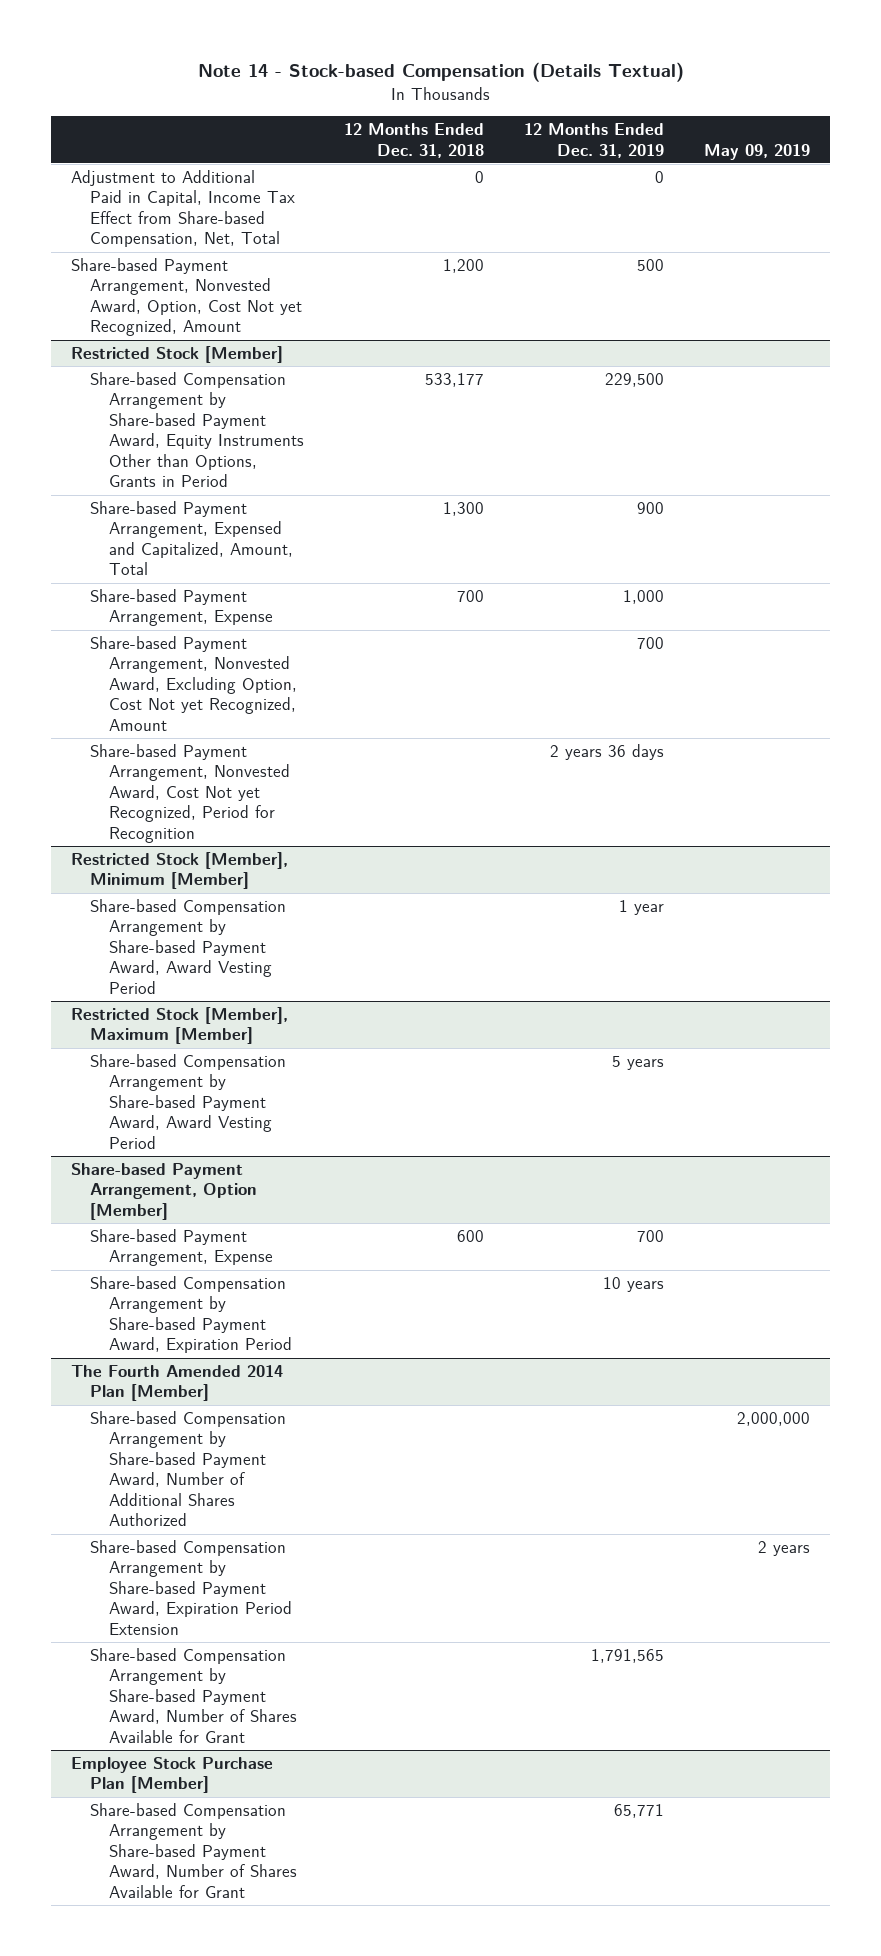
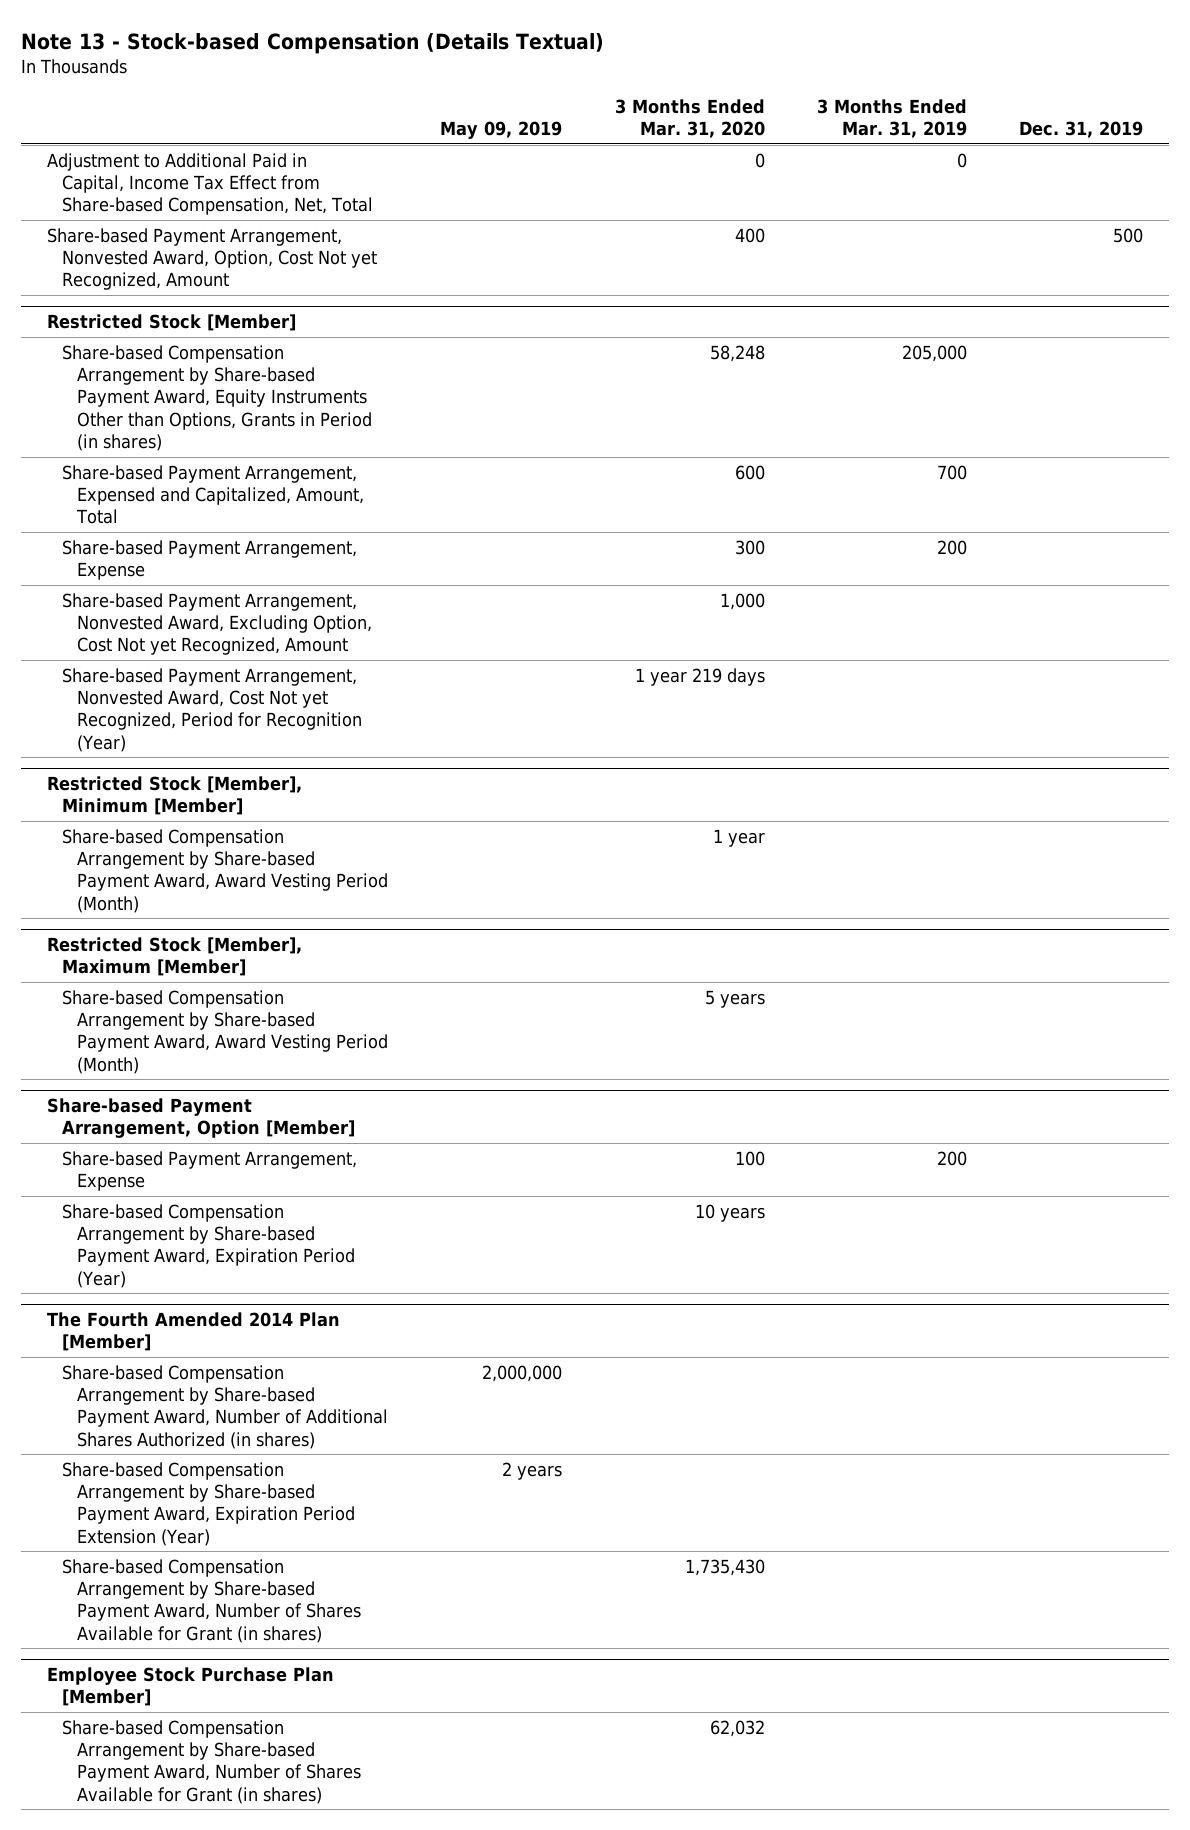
- Note 14 - Stock-based Compensation (Details Textual)
+ Note 13 - Stock-based Compensation (Details Textual)
- | 12 Months Ended Dec. 31, 2018 | 12 Months Ended Dec. 31, 2019 | May 09, 2019
+ | May 09, 2019 | 3 Months Ended Mar. 31, 2020 | 3 Months Ended Mar. 31, 2019 | Dec. 31, 2019
@ Restricted Stock [Member]
- Share-based Compensation Arrangement by Share-based Payment Award, Equity Instruments Other than Options, Grants in Period | 533,177 | 229,500 |
+ Share-based Compensation Arrangement by Share-based Payment Award, Equity Instruments Other than Options, Grants in Period (in shares) | | 58,248 | 205,000 |
- Share-based Payment Arrangement, Nonvested Award, Cost Not yet Recognized, Period for Recognition | | 2 years 36 days |
+ Share-based Payment Arrangement, Nonvested Award, Cost Not yet Recognized, Period for Recognition (Year) | | 1 year 219 days | |
@ Restricted Stock [Member], Minimum [Member]
- Share-based Compensation Arrangement by Share-based Payment Award, Award Vesting Period | | 1 year |
+ Share-based Compensation Arrangement by Share-based Payment Award, Award Vesting Period (Month) | | 1 year | |
@ Restricted Stock [Member], Maximum [Member]
- Share-based Compensation Arrangement by Share-based Payment Award, Award Vesting Period | | 5 years |
+ Share-based Compensation Arrangement by Share-based Payment Award, Award Vesting Period (Month) | | 5 years | |
@ Share-based Payment Arrangement, Option [Member]
- Share-based Compensation Arrangement by Share-based Payment Award, Expiration Period | | 10 years |
+ Share-based Compensation Arrangement by Share-based Payment Award, Expiration Period (Year) | | 10 years | |
@ The Fourth Amended 2014 Plan [Member]
- Share-based Compensation Arrangement by Share-based Payment Award, Number of Additional Shares Authorized | | | 2,000,000
- Share-based Compensation Arrangement by Share-based Payment Award, Expiration Period Extension | | | 2 years
- Share-based Compensation Arrangement by Share-based Payment Award, Number of Shares Available for Grant | | 1,791,565 |
+ Share-based Compensation Arrangement by Share-based Payment Award, Number of Additional Shares Authorized (in shares) | 2,000,000 | | |
+ Share-based Compensation Arrangement by Share-based Payment Award, Expiration Period Extension (Year) | 2 years | | |
+ Share-based Compensation Arrangement by Share-based Payment Award, Number of Shares Available for Grant (in shares) | | 1,735,430 | |
@ Employee Stock Purchase Plan [Member]
- Share-based Compensation Arrangement by Share-based Payment Award, Number of Shares Available for Grant | | 65,771 |
+ Share-based Compensation Arrangement by Share-based Payment Award, Number of Shares Available for Grant (in shares) | | 62,032 | |

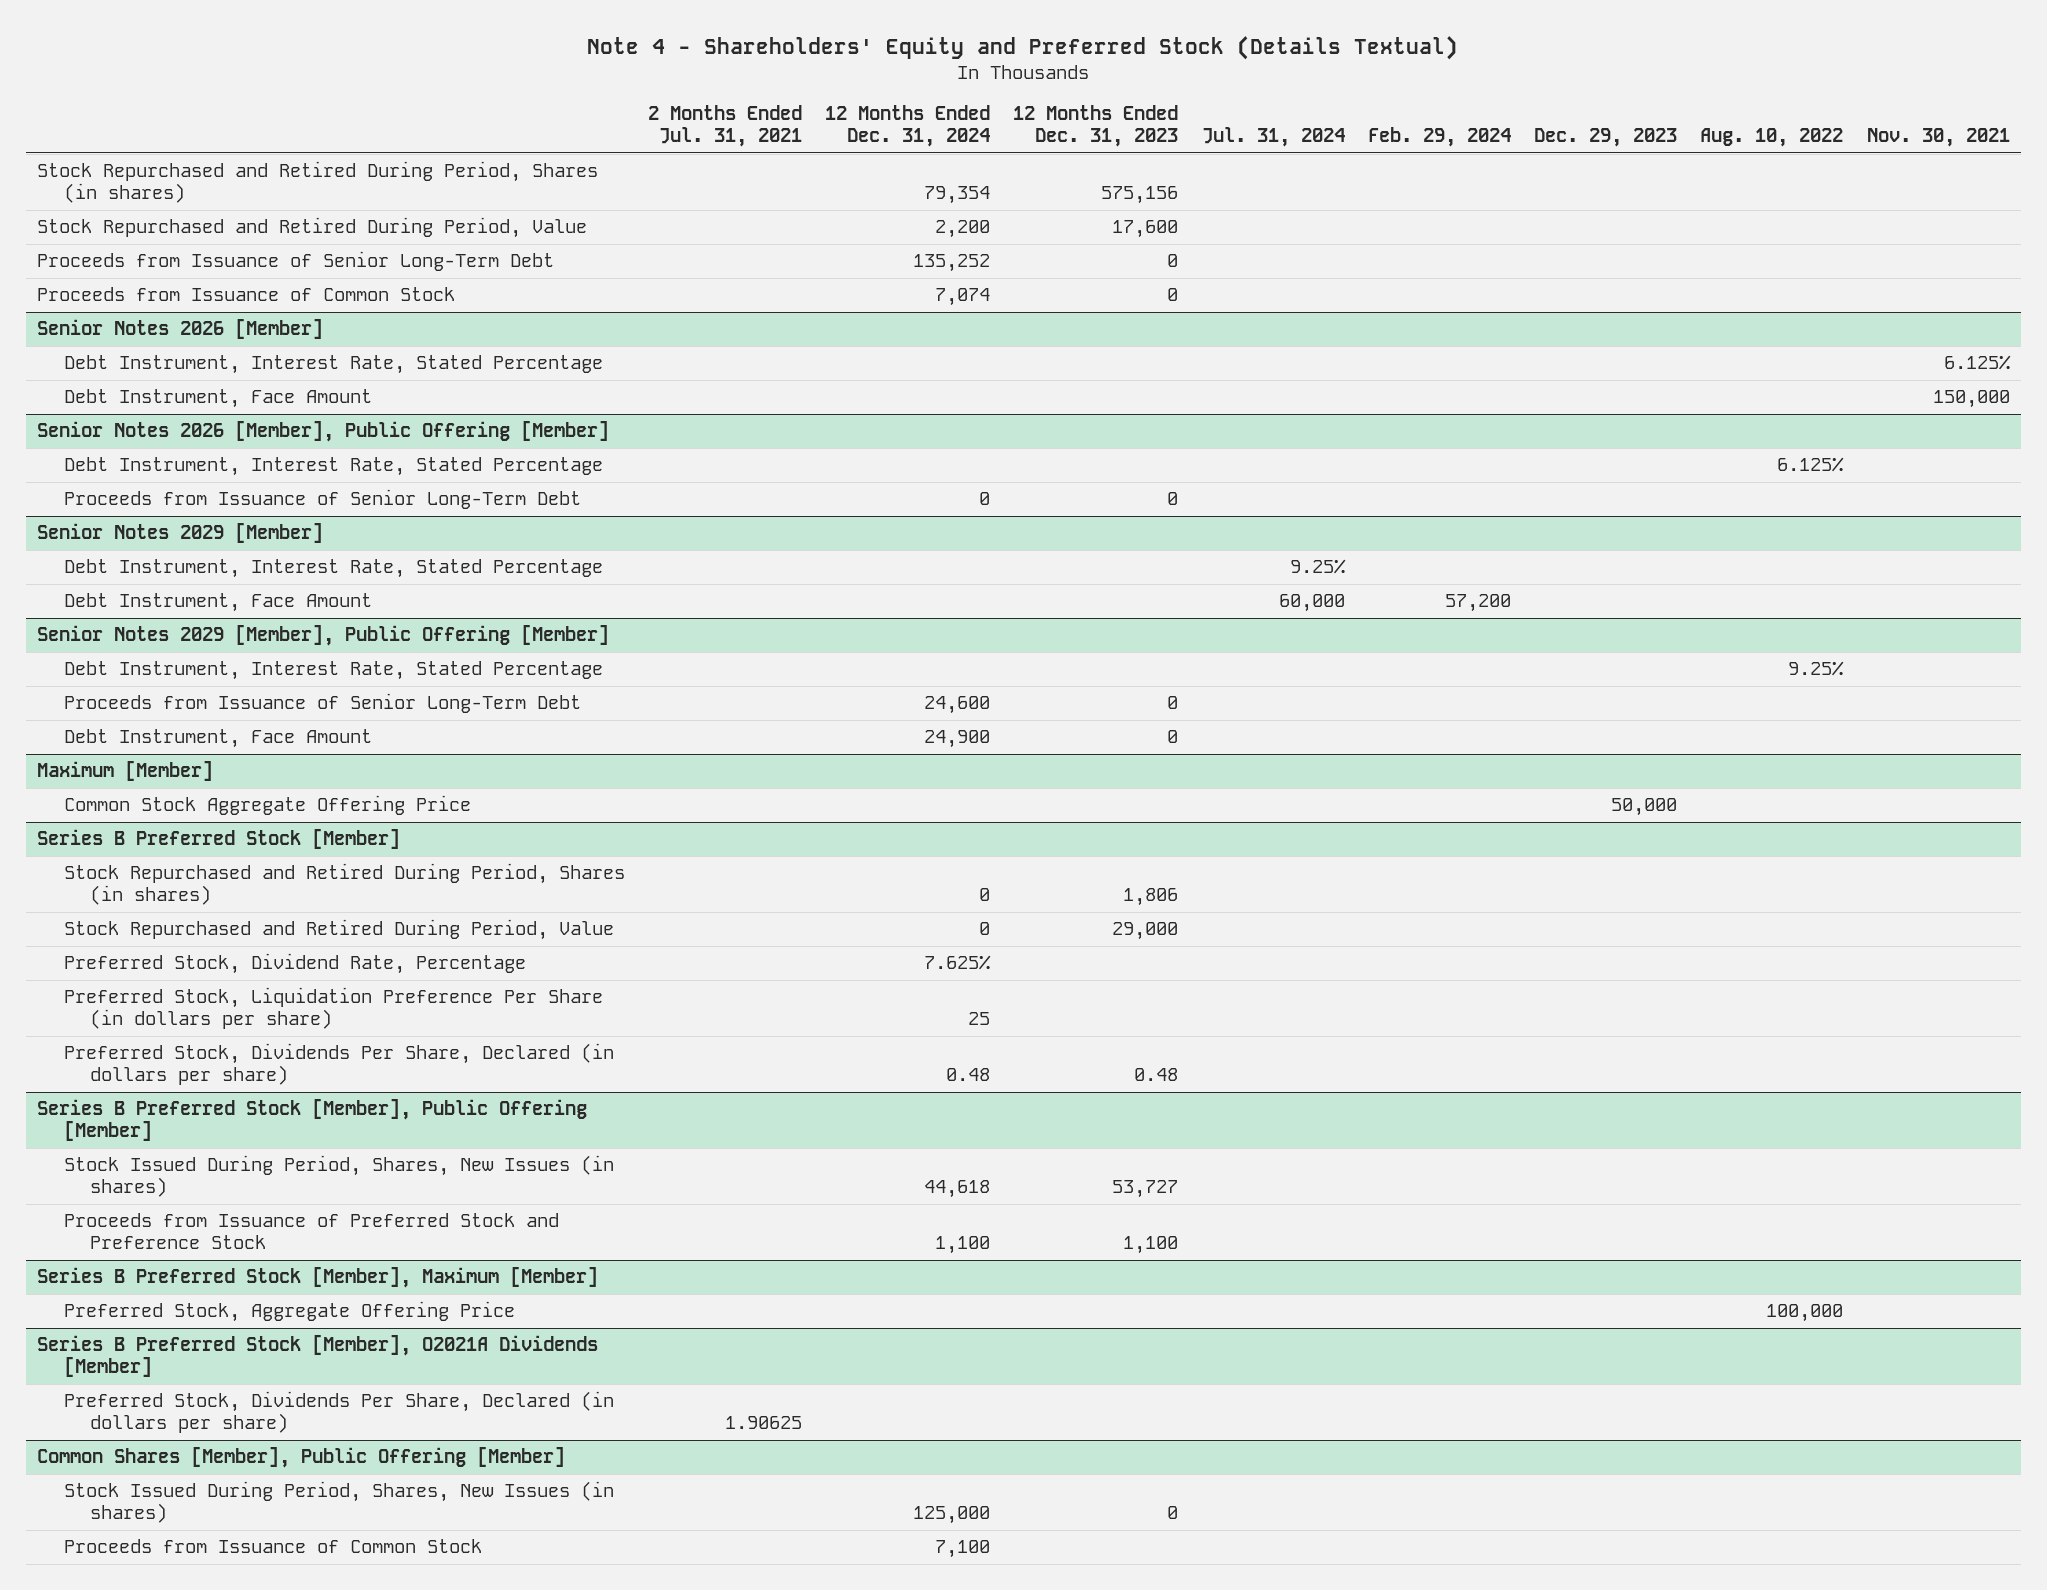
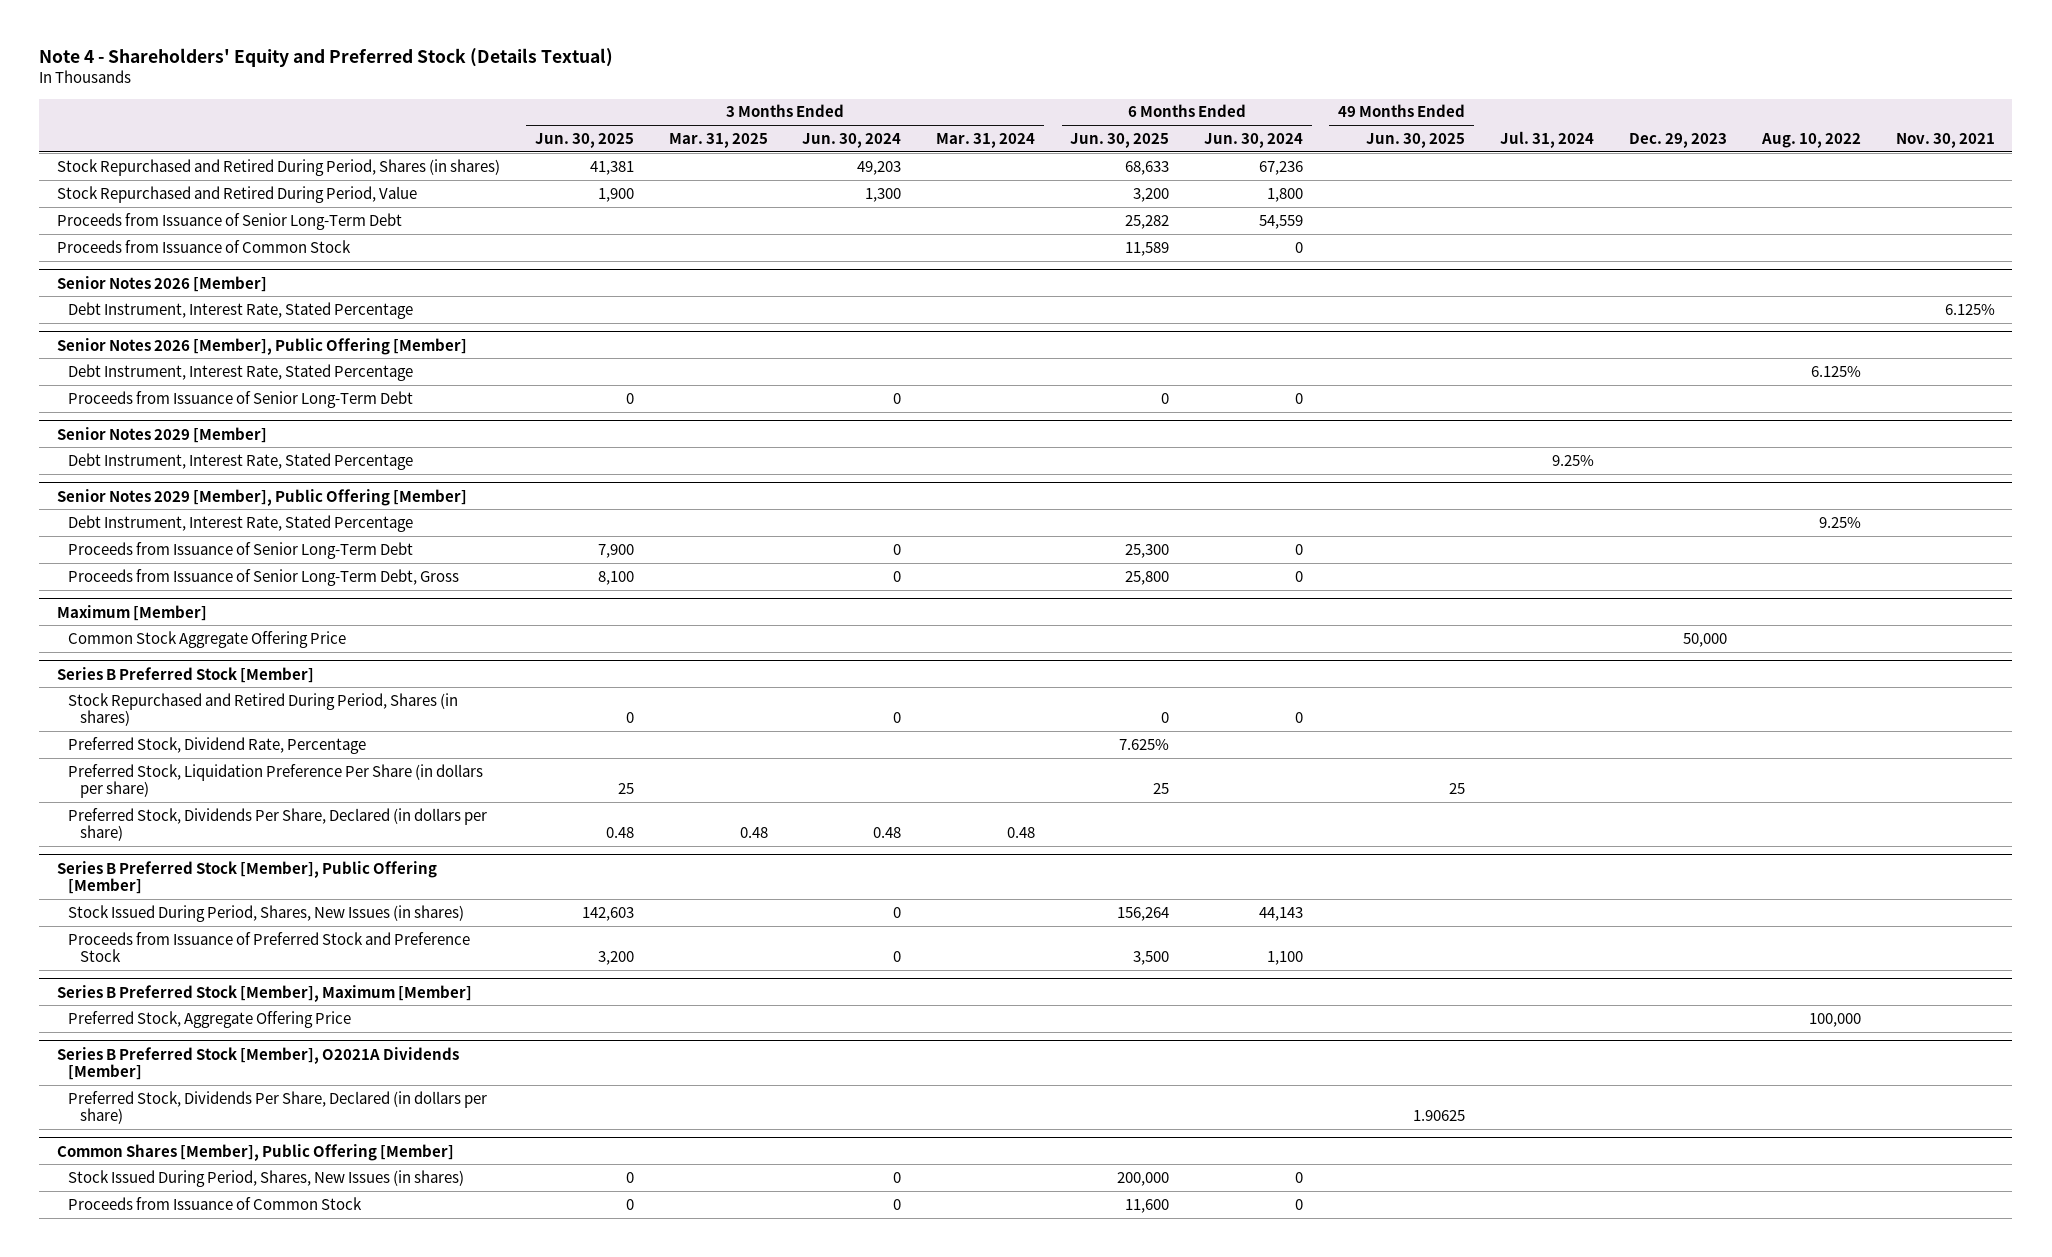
- | 2 Months Ended Jul. 31, 2021 | 12 Months Ended Dec. 31, 2024 | 12 Months Ended Dec. 31, 2023 | Jul. 31, 2024 | Feb. 29, 2024 | Dec. 29, 2023 | Aug. 10, 2022 | Nov. 30, 2021
+ | 3 Months Ended Jun. 30, 2025 | 3 Months Ended Mar. 31, 2025 | 3 Months Ended Jun. 30, 2024 | 3 Months Ended Mar. 31, 2024 | 6 Months Ended Jun. 30, 2025 | 6 Months Ended Jun. 30, 2024 | 49 Months Ended Jun. 30, 2025 | Jul. 31, 2024 | Dec. 29, 2023 | Aug. 10, 2022 | Nov. 30, 2021
@ Senior Notes 2026 [Member]
- Debt Instrument, Face Amount | | | | | | | | 150,000
@ Senior Notes 2029 [Member]
- Debt Instrument, Face Amount | | | | 60,000 | 57,200 | | |
@ Senior Notes 2029 [Member], Public Offering [Member]
- Debt Instrument, Face Amount | | 24,900 | 0 | | | | |
+ Proceeds from Issuance of Senior Long-Term Debt, Gross | 8,100 | | 0 | | 25,800 | 0 | | | | |
@ Series B Preferred Stock [Member]
- Stock Repurchased and Retired During Period, Value | | 0 | 29,000 | | | | |

